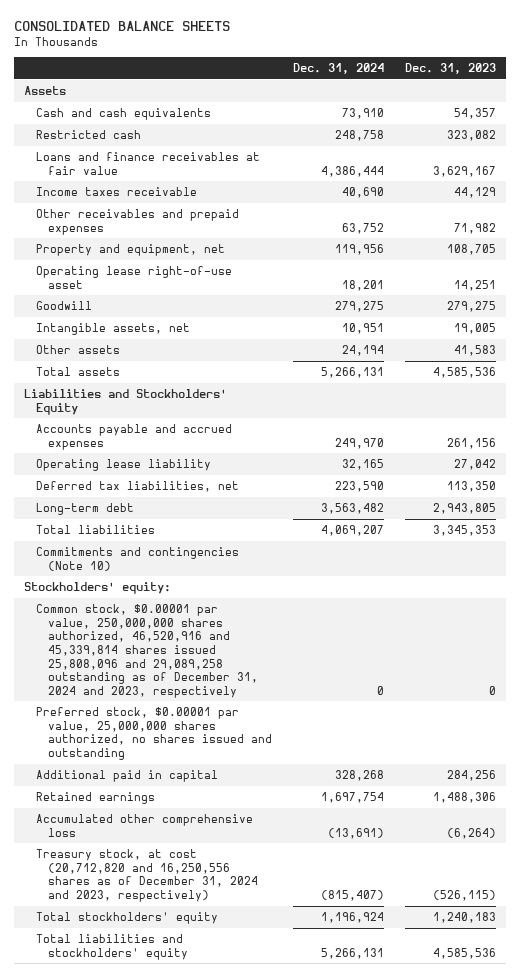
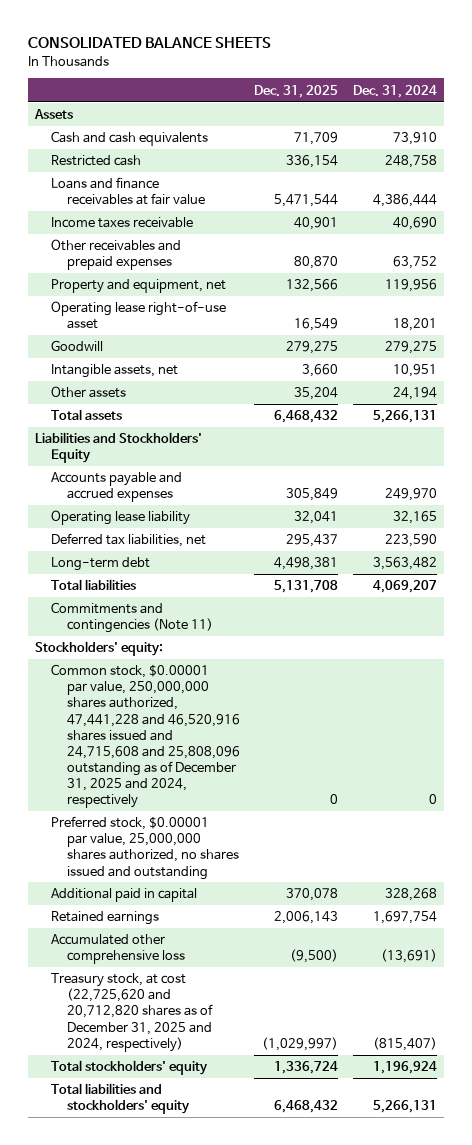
- | Dec. 31, 2024 | Dec. 31, 2023
+ | Dec. 31, 2025 | Dec. 31, 2024
- Commitments and contingencies (Note 10)
+ Commitments and contingencies (Note 11)
- Common stock, $0.00001 par value, 250,000,000 shares authorized, 46,520,916 and 45,339,814 shares issued 25,808,096 and 29,089,258 outstanding as of December 31, 2024 and 2023, respectively | 0 | 0
+ Common stock, $0.00001 par value, 250,000,000 shares authorized, 47,441,228 and 46,520,916 shares issued and 24,715,608 and 25,808,096 outstanding as of December 31, 2025 and 2024, respectively | 0 | 0
- Treasury stock, at cost (20,712,820 and 16,250,556 shares as of December 31, 2024 and 2023, respectively) | (815,407) | (526,115)
+ Treasury stock, at cost (22,725,620 and 20,712,820 shares as of December 31, 2025 and 2024, respectively) | (1,029,997) | (815,407)

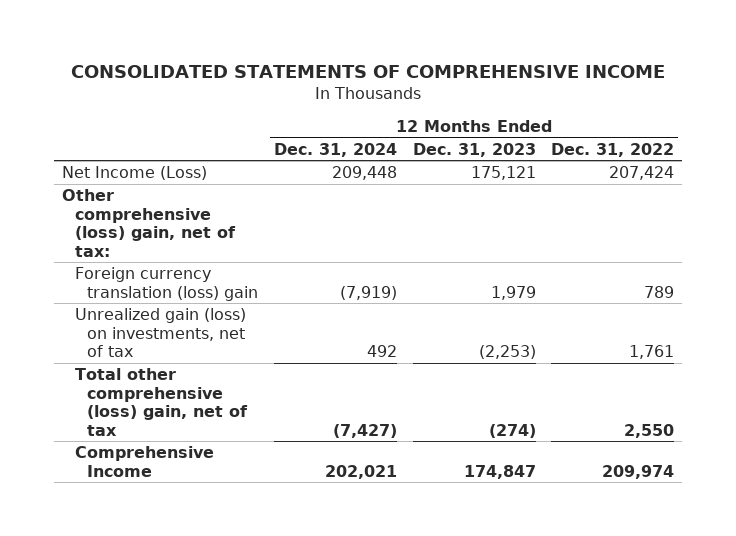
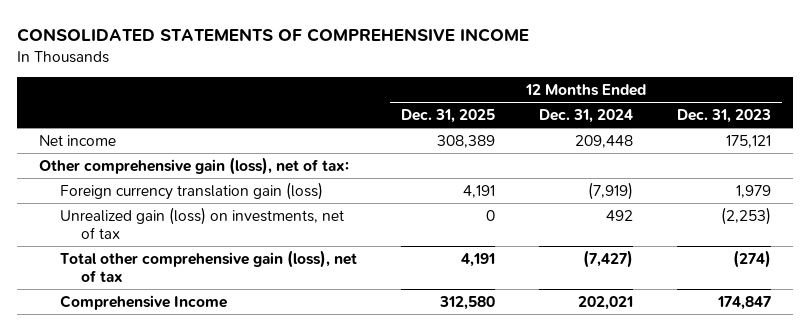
- | 12 Months Ended Dec. 31, 2024 | 12 Months Ended Dec. 31, 2023 | 12 Months Ended Dec. 31, 2022
+ | 12 Months Ended Dec. 31, 2025 | 12 Months Ended Dec. 31, 2024 | 12 Months Ended Dec. 31, 2023
- Net Income (Loss) | 209,448 | 175,121 | 207,424
- Other comprehensive (loss) gain, net of tax:
- Foreign currency translation (loss) gain | (7,919) | 1,979 | 789
+ Net income | 308,389 | 209,448 | 175,121
+ Other comprehensive gain (loss), net of tax:
+ Foreign currency translation gain (loss) | 4,191 | (7,919) | 1,979
- Total other comprehensive (loss) gain, net of tax | (7,427) | (274) | 2,550
+ Total other comprehensive gain (loss), net of tax | 4,191 | (7,427) | (274)

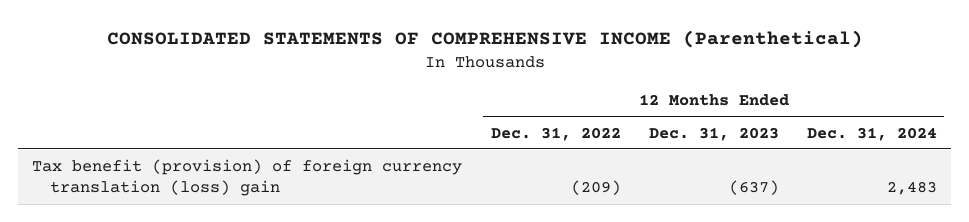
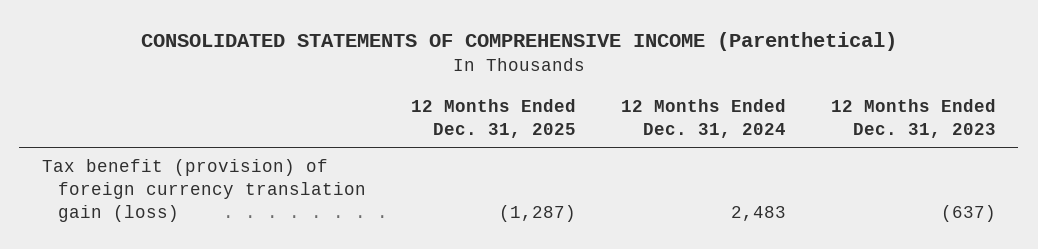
- | 12 Months Ended Dec. 31, 2022 | 12 Months Ended Dec. 31, 2023 | 12 Months Ended Dec. 31, 2024
+ | 12 Months Ended Dec. 31, 2025 | 12 Months Ended Dec. 31, 2024 | 12 Months Ended Dec. 31, 2023
- Tax benefit (provision) of foreign currency translation (loss) gain | (209) | (637) | 2,483
+ Tax benefit (provision) of foreign currency translation gain (loss) | (1,287) | 2,483 | (637)

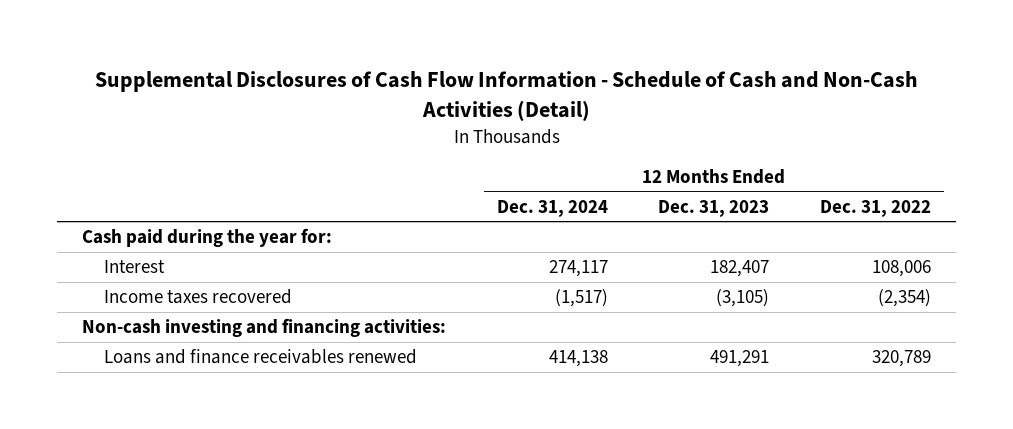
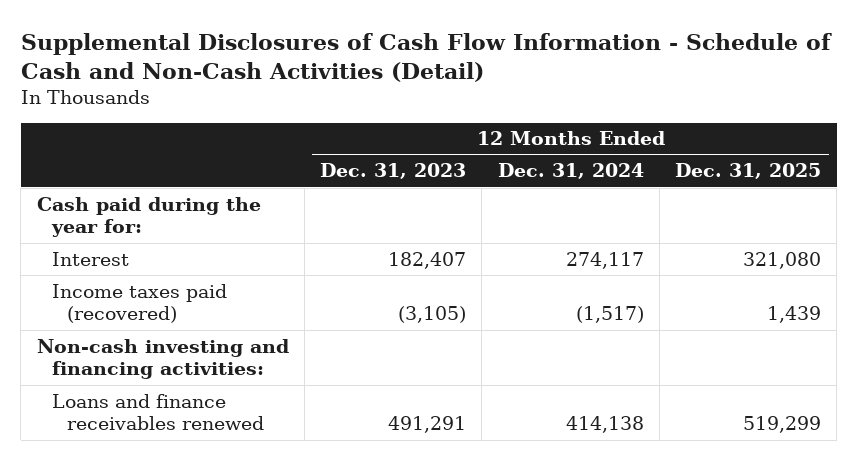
- | 12 Months Ended Dec. 31, 2024 | 12 Months Ended Dec. 31, 2023 | 12 Months Ended Dec. 31, 2022
+ | 12 Months Ended Dec. 31, 2023 | 12 Months Ended Dec. 31, 2024 | 12 Months Ended Dec. 31, 2025
- Income taxes recovered | (1,517) | (3,105) | (2,354)
+ Income taxes paid (recovered) | (3,105) | (1,517) | 1,439

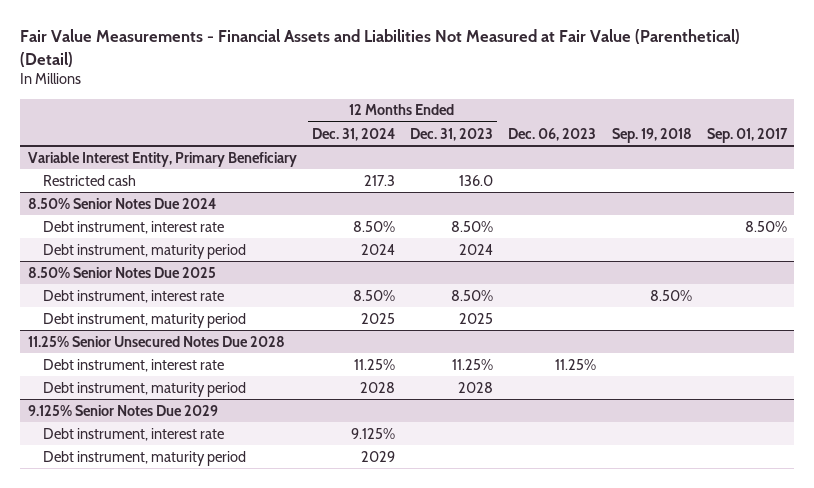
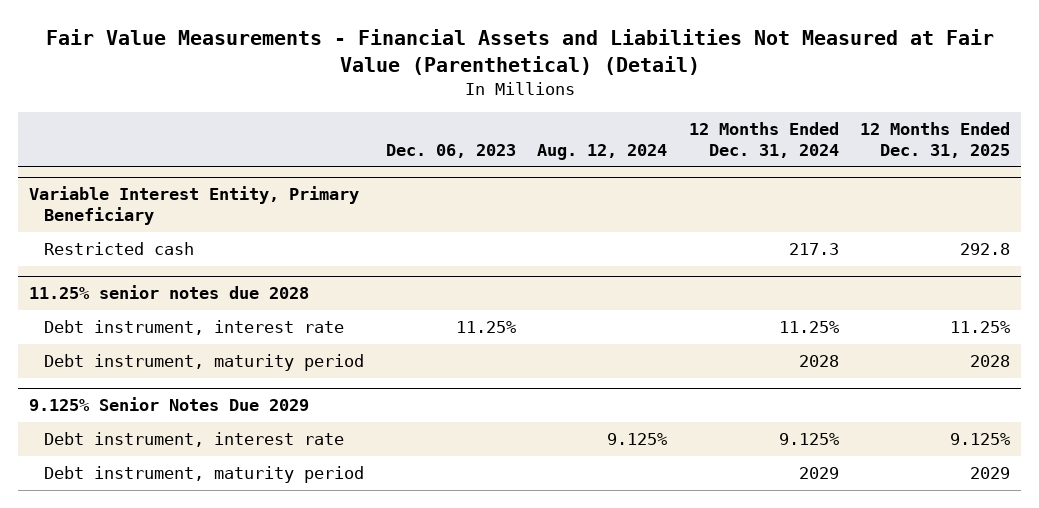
- | 12 Months Ended Dec. 31, 2024 | 12 Months Ended Dec. 31, 2023 | Dec. 06, 2023 | Sep. 19, 2018 | Sep. 01, 2017
+ | Dec. 06, 2023 | Aug. 12, 2024 | 12 Months Ended Dec. 31, 2024 | 12 Months Ended Dec. 31, 2025
- 8.50% Senior Notes Due 2024
- Debt instrument, interest rate | 8.50% | 8.50% | | | 8.50%
- Debt instrument, maturity period | 2024 | 2024 | | |
- 8.50% Senior Notes Due 2025
- Debt instrument, interest rate | 8.50% | 8.50% | | 8.50% |
- Debt instrument, maturity period | 2025 | 2025 | | |
- 11.25% Senior Unsecured Notes Due 2028
+ 11.25% senior notes due 2028

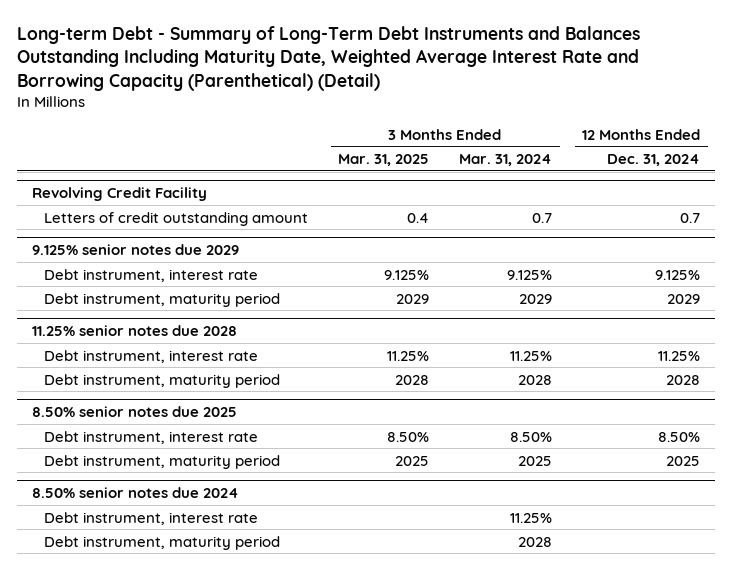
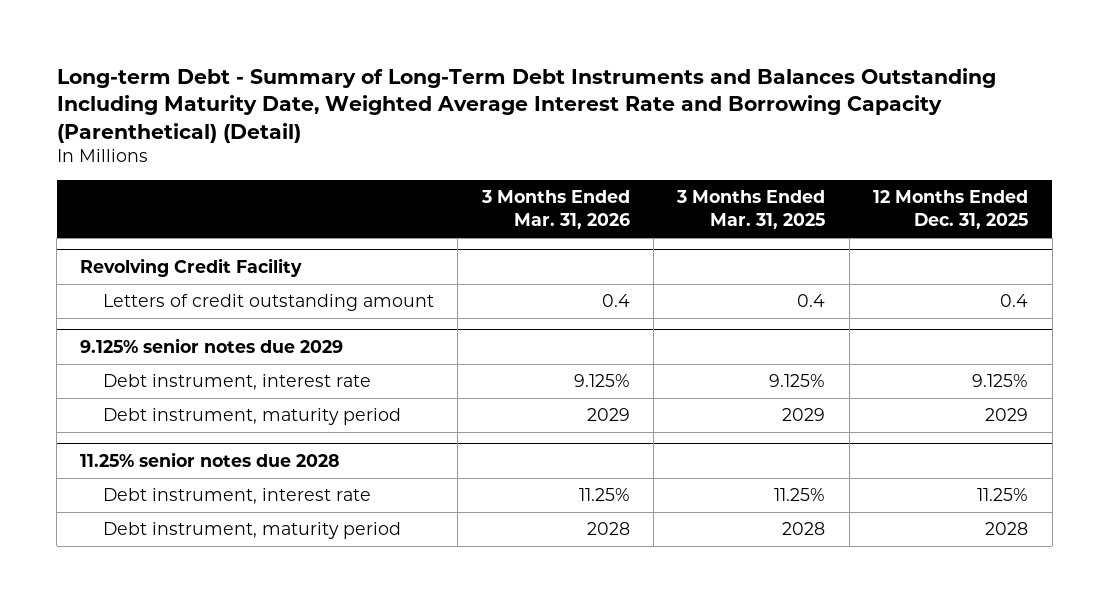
- | 3 Months Ended Mar. 31, 2025 | 3 Months Ended Mar. 31, 2024 | 12 Months Ended Dec. 31, 2024
+ | 3 Months Ended Mar. 31, 2026 | 3 Months Ended Mar. 31, 2025 | 12 Months Ended Dec. 31, 2025
- 8.50% senior notes due 2025
- Debt instrument, interest rate | 8.50% | 8.50% | 8.50%
- Debt instrument, maturity period | 2025 | 2025 | 2025
- 8.50% senior notes due 2024
- Debt instrument, interest rate | | 11.25% |
- Debt instrument, maturity period | | 2028 |

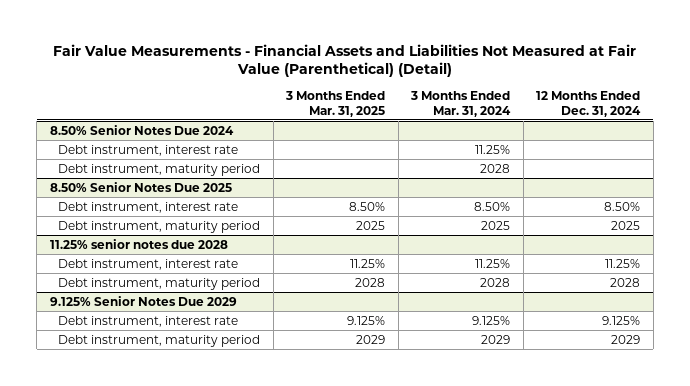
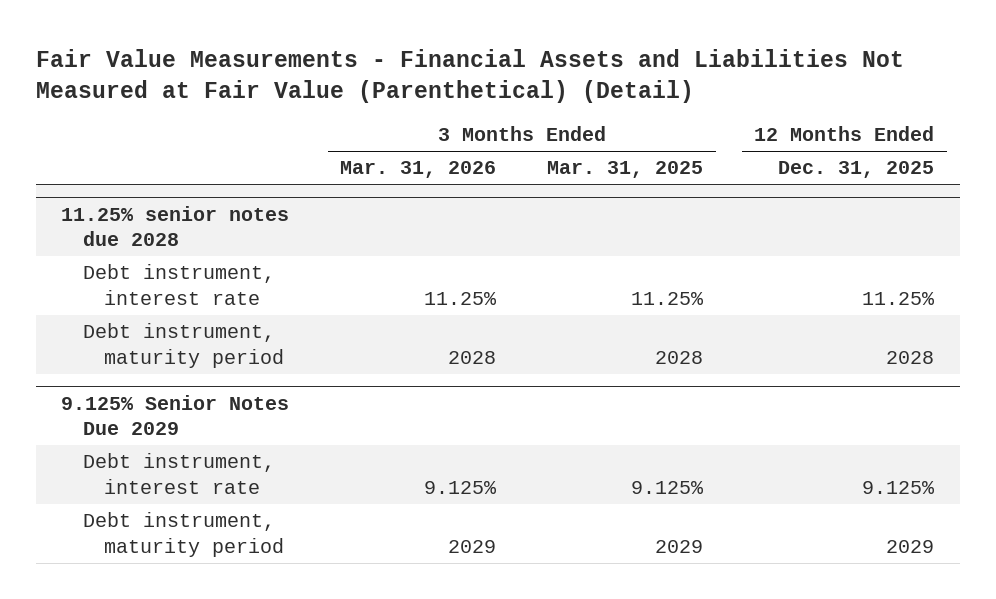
- | 3 Months Ended Mar. 31, 2025 | 3 Months Ended Mar. 31, 2024 | 12 Months Ended Dec. 31, 2024
+ | 3 Months Ended Mar. 31, 2026 | 3 Months Ended Mar. 31, 2025 | 12 Months Ended Dec. 31, 2025
- 8.50% Senior Notes Due 2024
- Debt instrument, interest rate | | 11.25% |
- Debt instrument, maturity period | | 2028 |
- 8.50% Senior Notes Due 2025
- Debt instrument, interest rate | 8.50% | 8.50% | 8.50%
- Debt instrument, maturity period | 2025 | 2025 | 2025

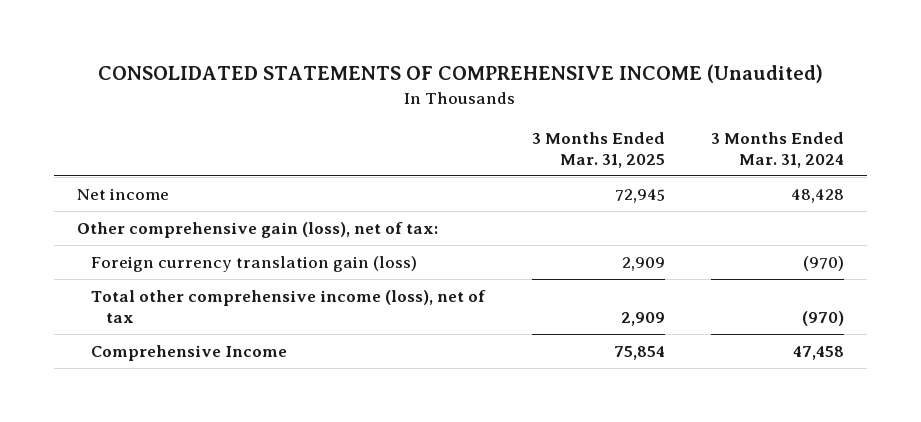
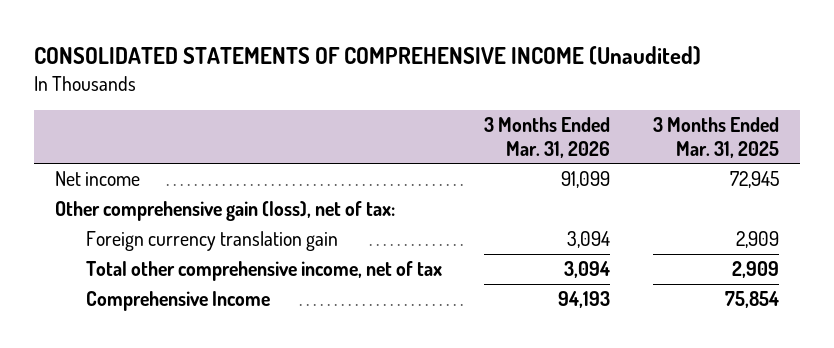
- | 3 Months Ended Mar. 31, 2025 | 3 Months Ended Mar. 31, 2024
+ | 3 Months Ended Mar. 31, 2026 | 3 Months Ended Mar. 31, 2025
- Foreign currency translation gain (loss) | 2,909 | (970)
- Total other comprehensive income (loss), net of tax | 2,909 | (970)
+ Foreign currency translation gain | 3,094 | 2,909
+ Total other comprehensive income, net of tax | 3,094 | 2,909

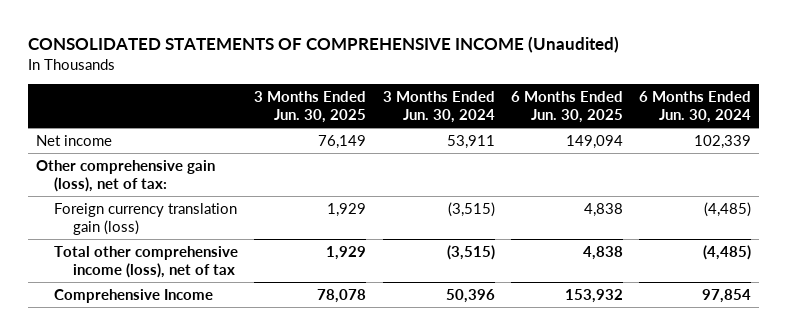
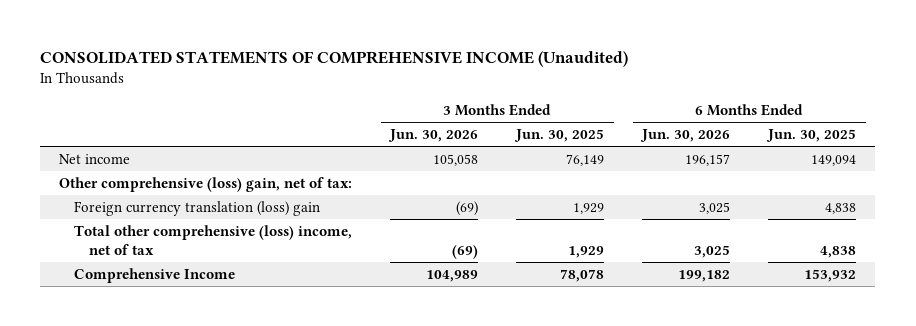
- | 3 Months Ended Jun. 30, 2025 | 3 Months Ended Jun. 30, 2024 | 6 Months Ended Jun. 30, 2025 | 6 Months Ended Jun. 30, 2024
+ | 3 Months Ended Jun. 30, 2026 | 3 Months Ended Jun. 30, 2025 | 6 Months Ended Jun. 30, 2026 | 6 Months Ended Jun. 30, 2025
- Other comprehensive gain (loss), net of tax:
- Foreign currency translation gain (loss) | 1,929 | (3,515) | 4,838 | (4,485)
- Total other comprehensive income (loss), net of tax | 1,929 | (3,515) | 4,838 | (4,485)
+ Other comprehensive (loss) gain, net of tax:
+ Foreign currency translation (loss) gain | (69) | 1,929 | 3,025 | 4,838
+ Total other comprehensive (loss) income, net of tax | (69) | 1,929 | 3,025 | 4,838

